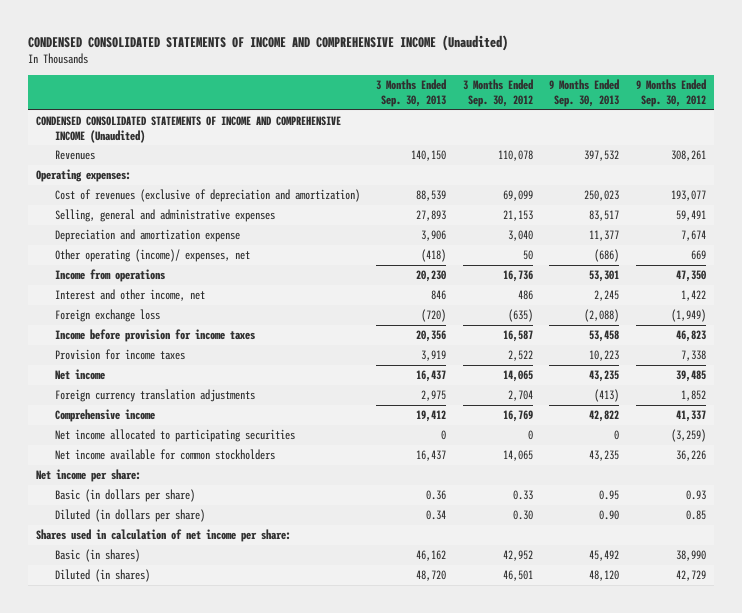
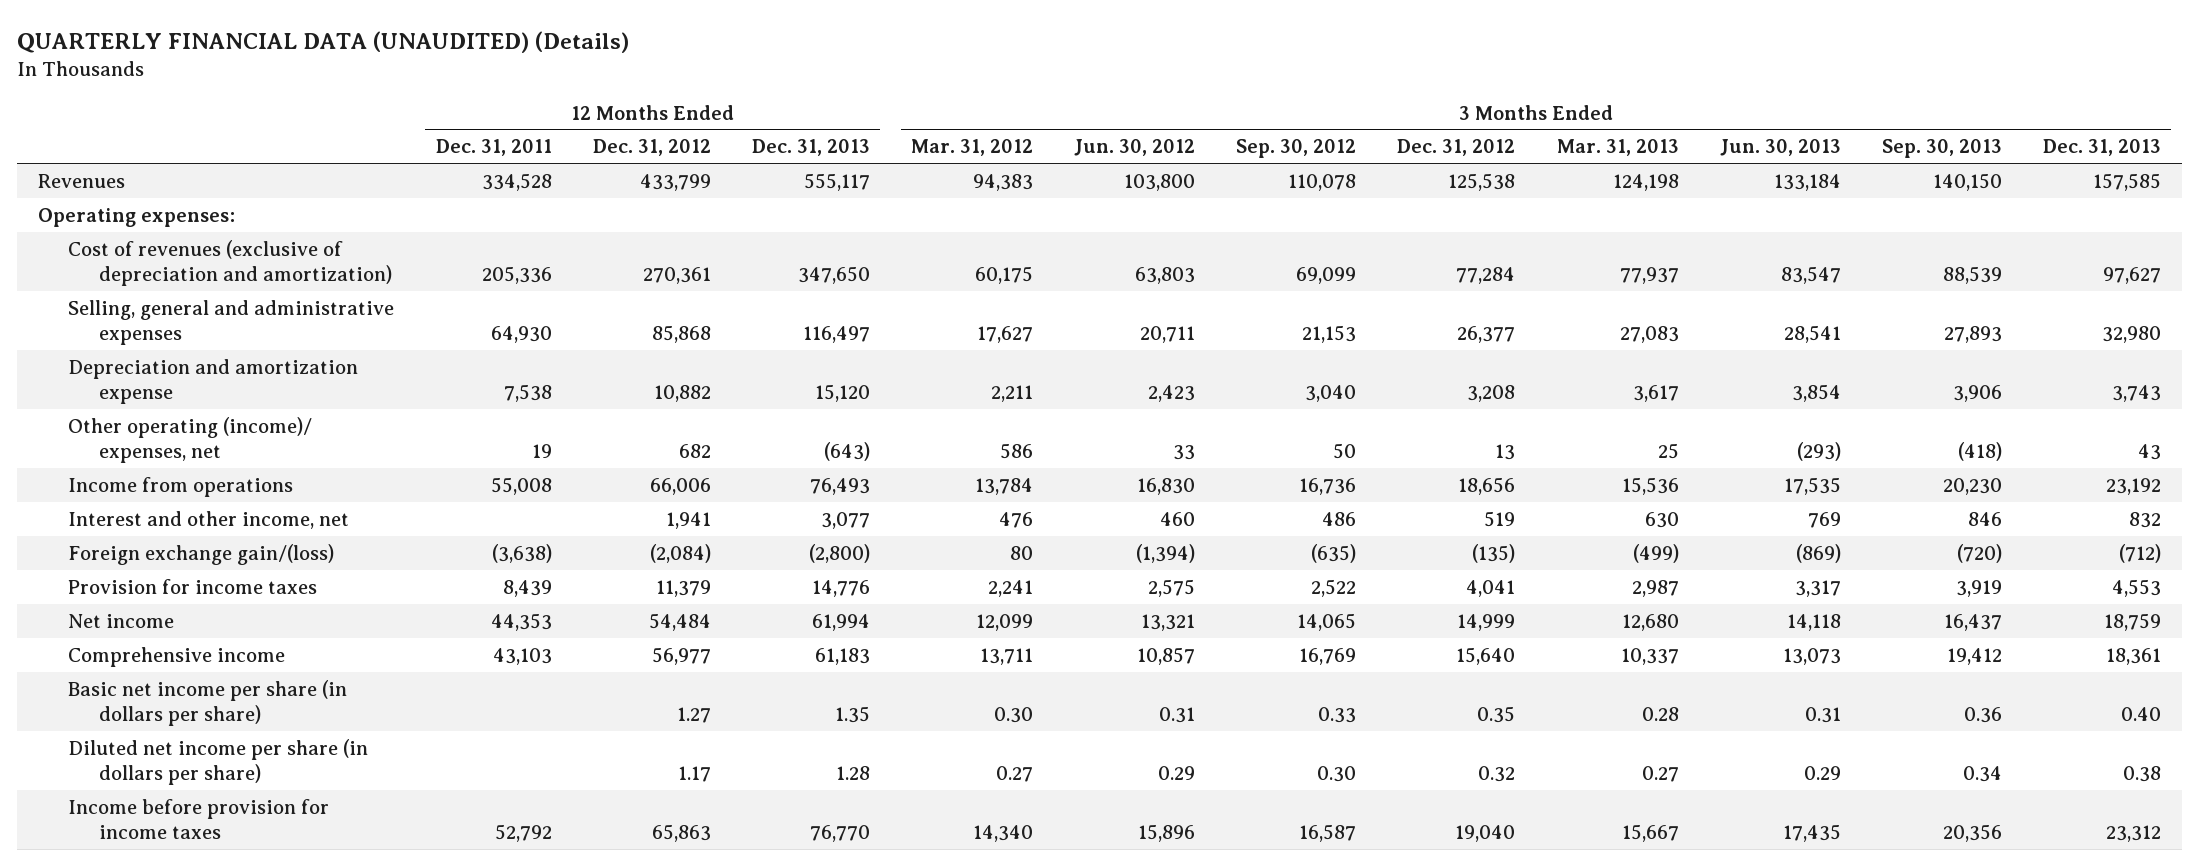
- CONDENSED CONSOLIDATED STATEMENTS OF INCOME AND COMPREHENSIVE INCOME (Unaudited)
+ QUARTERLY FINANCIAL DATA (UNAUDITED) (Details)
- | 3 Months Ended Sep. 30, 2013 | 3 Months Ended Sep. 30, 2012 | 9 Months Ended Sep. 30, 2013 | 9 Months Ended Sep. 30, 2012
+ | 12 Months Ended Dec. 31, 2011 | 12 Months Ended Dec. 31, 2012 | 12 Months Ended Dec. 31, 2013 | 3 Months Ended Mar. 31, 2012 | 3 Months Ended Jun. 30, 2012 | 3 Months Ended Sep. 30, 2012 | 3 Months Ended Dec. 31, 2012 | 3 Months Ended Mar. 31, 2013 | 3 Months Ended Jun. 30, 2013 | 3 Months Ended Sep. 30, 2013 | 3 Months Ended Dec. 31, 2013
- CONDENSED CONSOLIDATED STATEMENTS OF INCOME AND COMPREHENSIVE INCOME (Unaudited)
- Foreign exchange loss | (720) | (635) | (2,088) | (1,949)
+ Foreign exchange gain/(loss) | (3,638) | (2,084) | (2,800) | 80 | (1,394) | (635) | (135) | (499) | (869) | (720) | (712)
- Foreign currency translation adjustments | 2,975 | 2,704 | (413) | 1,852
- Net income allocated to participating securities | 0 | 0 | 0 | (3,259)
- Net income available for common stockholders | 16,437 | 14,065 | 43,235 | 36,226
- Net income per share:
- Basic (in dollars per share) | 0.36 | 0.33 | 0.95 | 0.93
- Diluted (in dollars per share) | 0.34 | 0.30 | 0.90 | 0.85
- Shares used in calculation of net income per share:
- Basic (in shares) | 46,162 | 42,952 | 45,492 | 38,990
- Diluted (in shares) | 48,720 | 46,501 | 48,120 | 42,729
+ Basic net income per share (in dollars per share) | | 1.27 | 1.35 | 0.30 | 0.31 | 0.33 | 0.35 | 0.28 | 0.31 | 0.36 | 0.40
+ Diluted net income per share (in dollars per share) | | 1.17 | 1.28 | 0.27 | 0.29 | 0.30 | 0.32 | 0.27 | 0.29 | 0.34 | 0.38
moved down: Income before provision for income taxes | 52,792 | 65,863 | 76,770 | 14,340 | 15,896 | 16,587 | 19,040 | 15,667 | 17,435 | 20,356 | 23,312

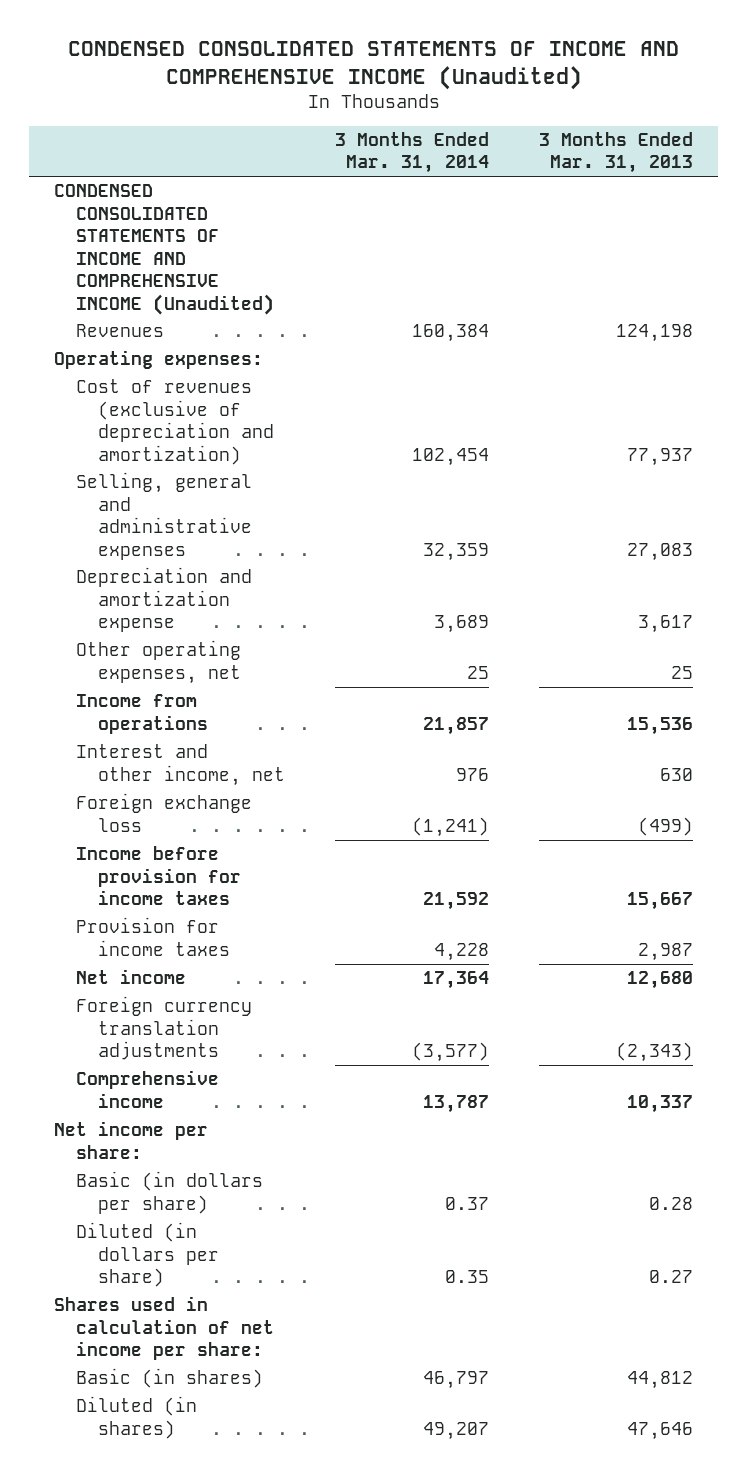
- QUARTERLY FINANCIAL DATA (UNAUDITED) (Details)
+ CONDENSED CONSOLIDATED STATEMENTS OF INCOME AND COMPREHENSIVE INCOME (Unaudited)
- | 12 Months Ended Dec. 31, 2011 | 12 Months Ended Dec. 31, 2012 | 12 Months Ended Dec. 31, 2013 | 3 Months Ended Mar. 31, 2012 | 3 Months Ended Jun. 30, 2012 | 3 Months Ended Sep. 30, 2012 | 3 Months Ended Dec. 31, 2012 | 3 Months Ended Mar. 31, 2013 | 3 Months Ended Jun. 30, 2013 | 3 Months Ended Sep. 30, 2013 | 3 Months Ended Dec. 31, 2013
+ | 3 Months Ended Mar. 31, 2014 | 3 Months Ended Mar. 31, 2013
+ CONDENSED CONSOLIDATED STATEMENTS OF INCOME AND COMPREHENSIVE INCOME (Unaudited)
- Other operating (income)/ expenses, net | 19 | 682 | (643) | 586 | 33 | 50 | 13 | 25 | (293) | (418) | 43
+ Other operating expenses, net | 25 | 25
- Foreign exchange gain/(loss) | (3,638) | (2,084) | (2,800) | 80 | (1,394) | (635) | (135) | (499) | (869) | (720) | (712)
+ Foreign exchange loss | (1,241) | (499)
moved up: Income before provision for income taxes | 21,592 | 15,667
+ Foreign currency translation adjustments | (3,577) | (2,343)
- Basic net income per share (in dollars per share) | | 1.27 | 1.35 | 0.30 | 0.31 | 0.33 | 0.35 | 0.28 | 0.31 | 0.36 | 0.40
- Diluted net income per share (in dollars per share) | | 1.17 | 1.28 | 0.27 | 0.29 | 0.30 | 0.32 | 0.27 | 0.29 | 0.34 | 0.38
+ Net income per share:
+ Basic (in dollars per share) | 0.37 | 0.28
+ Diluted (in dollars per share) | 0.35 | 0.27
+ Shares used in calculation of net income per share:
+ Basic (in shares) | 46,797 | 44,812
+ Diluted (in shares) | 49,207 | 47,646

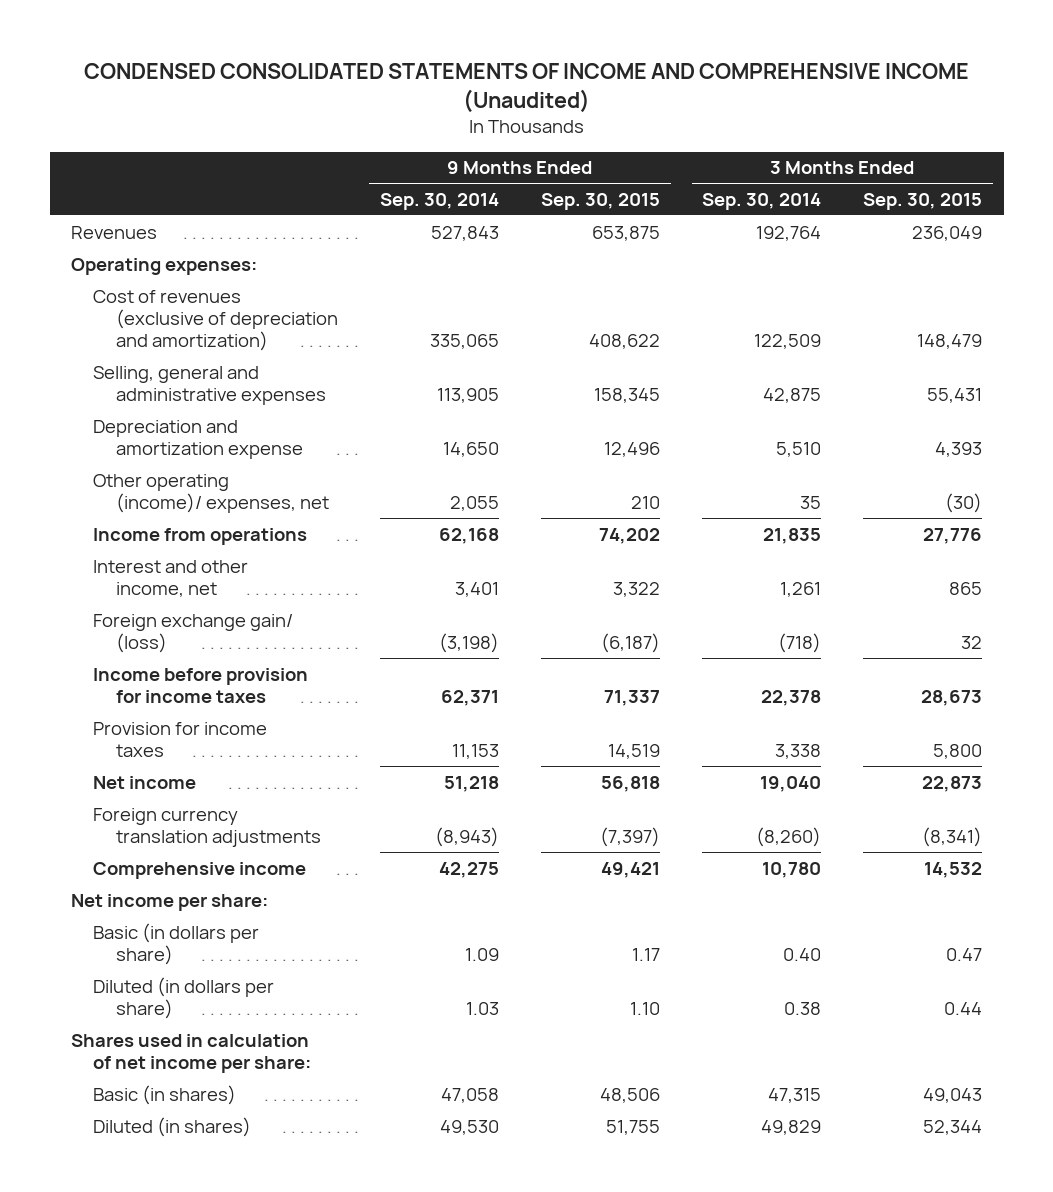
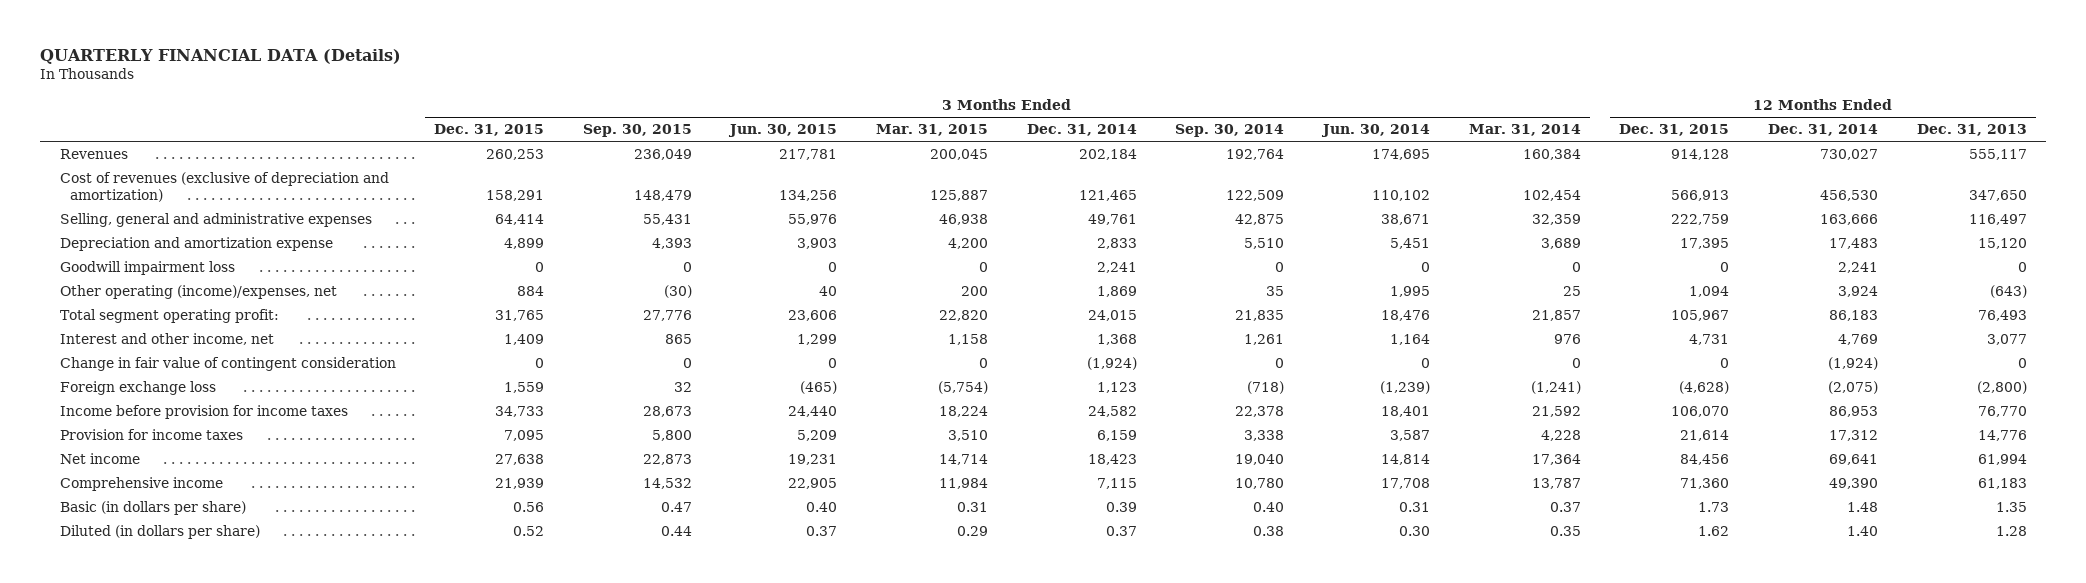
- CONDENSED CONSOLIDATED STATEMENTS OF INCOME AND COMPREHENSIVE INCOME (Unaudited)
+ QUARTERLY FINANCIAL DATA (Details)
- | 9 Months Ended Sep. 30, 2014 | 9 Months Ended Sep. 30, 2015 | 3 Months Ended Sep. 30, 2014 | 3 Months Ended Sep. 30, 2015
+ | 3 Months Ended Dec. 31, 2015 | 3 Months Ended Sep. 30, 2015 | 3 Months Ended Jun. 30, 2015 | 3 Months Ended Mar. 31, 2015 | 3 Months Ended Dec. 31, 2014 | 3 Months Ended Sep. 30, 2014 | 3 Months Ended Jun. 30, 2014 | 3 Months Ended Mar. 31, 2014 | 12 Months Ended Dec. 31, 2015 | 12 Months Ended Dec. 31, 2014 | 12 Months Ended Dec. 31, 2013
- Operating expenses:
- Other operating (income)/ expenses, net | 2,055 | 210 | 35 | (30)
- Income from operations | 62,168 | 74,202 | 21,835 | 27,776
+ Goodwill impairment loss | 0 | 0 | 0 | 0 | 2,241 | 0 | 0 | 0 | 0 | 2,241 | 0
+ Other operating (income)/expenses, net | 884 | (30) | 40 | 200 | 1,869 | 35 | 1,995 | 25 | 1,094 | 3,924 | (643)
+ Total segment operating profit: | 31,765 | 27,776 | 23,606 | 22,820 | 24,015 | 21,835 | 18,476 | 21,857 | 105,967 | 86,183 | 76,493
- Foreign exchange gain/ (loss) | (3,198) | (6,187) | (718) | 32
+ Change in fair value of contingent consideration | 0 | 0 | 0 | 0 | (1,924) | 0 | 0 | 0 | 0 | (1,924) | 0
+ Foreign exchange loss | 1,559 | 32 | (465) | (5,754) | 1,123 | (718) | (1,239) | (1,241) | (4,628) | (2,075) | (2,800)
- Foreign currency translation adjustments | (8,943) | (7,397) | (8,260) | (8,341)
- Net income per share:
- Shares used in calculation of net income per share:
- Basic (in shares) | 47,058 | 48,506 | 47,315 | 49,043
- Diluted (in shares) | 49,530 | 51,755 | 49,829 | 52,344

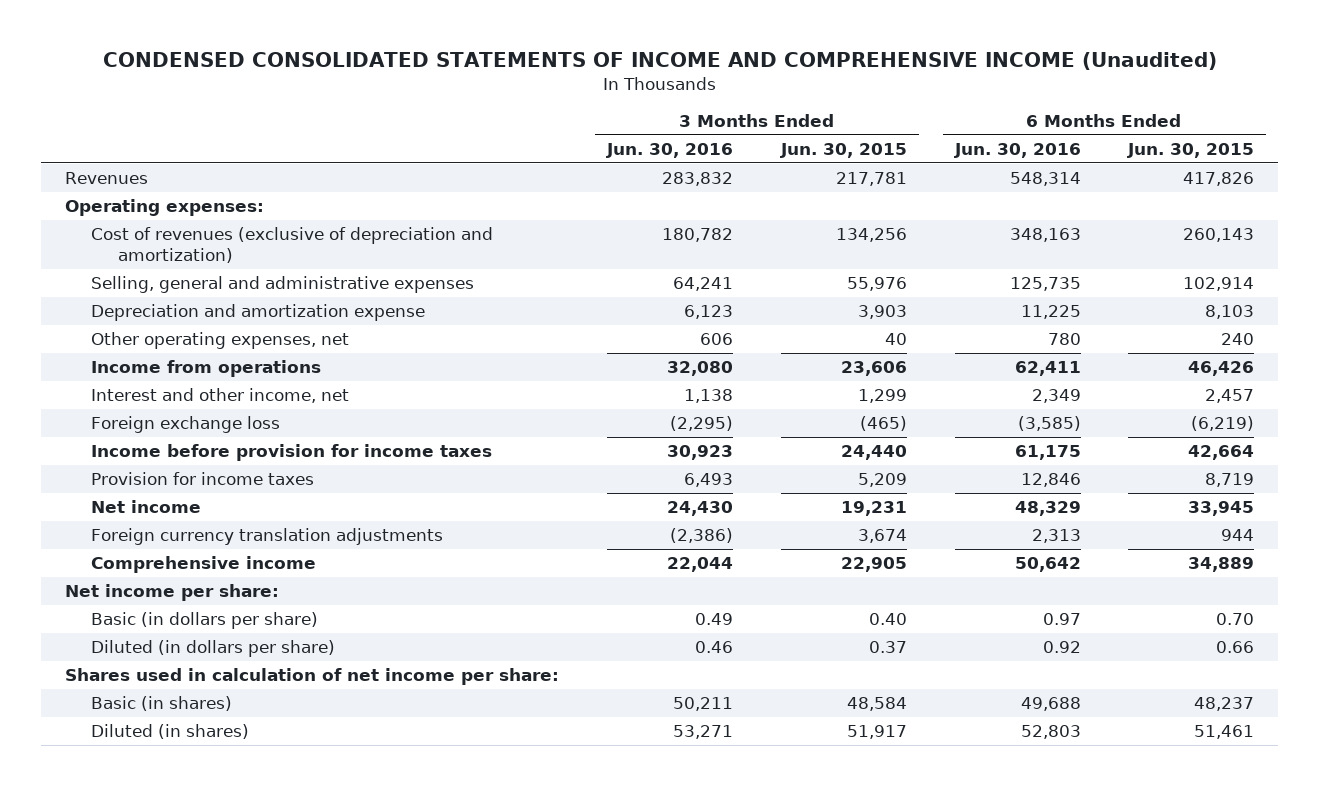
- QUARTERLY FINANCIAL DATA (Details)
+ CONDENSED CONSOLIDATED STATEMENTS OF INCOME AND COMPREHENSIVE INCOME (Unaudited)
- | 3 Months Ended Dec. 31, 2015 | 3 Months Ended Sep. 30, 2015 | 3 Months Ended Jun. 30, 2015 | 3 Months Ended Mar. 31, 2015 | 3 Months Ended Dec. 31, 2014 | 3 Months Ended Sep. 30, 2014 | 3 Months Ended Jun. 30, 2014 | 3 Months Ended Mar. 31, 2014 | 12 Months Ended Dec. 31, 2015 | 12 Months Ended Dec. 31, 2014 | 12 Months Ended Dec. 31, 2013
+ | 3 Months Ended Jun. 30, 2016 | 3 Months Ended Jun. 30, 2015 | 6 Months Ended Jun. 30, 2016 | 6 Months Ended Jun. 30, 2015
+ Operating expenses:
- Goodwill impairment loss | 0 | 0 | 0 | 0 | 2,241 | 0 | 0 | 0 | 0 | 2,241 | 0
- Other operating (income)/expenses, net | 884 | (30) | 40 | 200 | 1,869 | 35 | 1,995 | 25 | 1,094 | 3,924 | (643)
- Total segment operating profit: | 31,765 | 27,776 | 23,606 | 22,820 | 24,015 | 21,835 | 18,476 | 21,857 | 105,967 | 86,183 | 76,493
+ Other operating expenses, net | 606 | 40 | 780 | 240
+ Income from operations | 32,080 | 23,606 | 62,411 | 46,426
- Change in fair value of contingent consideration | 0 | 0 | 0 | 0 | (1,924) | 0 | 0 | 0 | 0 | (1,924) | 0
+ Foreign currency translation adjustments | (2,386) | 3,674 | 2,313 | 944
+ Net income per share:
+ Shares used in calculation of net income per share:
+ Basic (in shares) | 50,211 | 48,584 | 49,688 | 48,237
+ Diluted (in shares) | 53,271 | 51,917 | 52,803 | 51,461

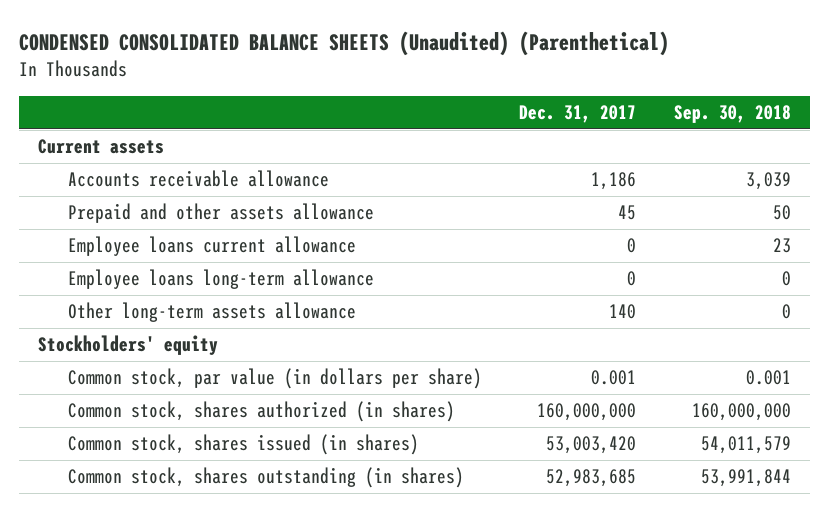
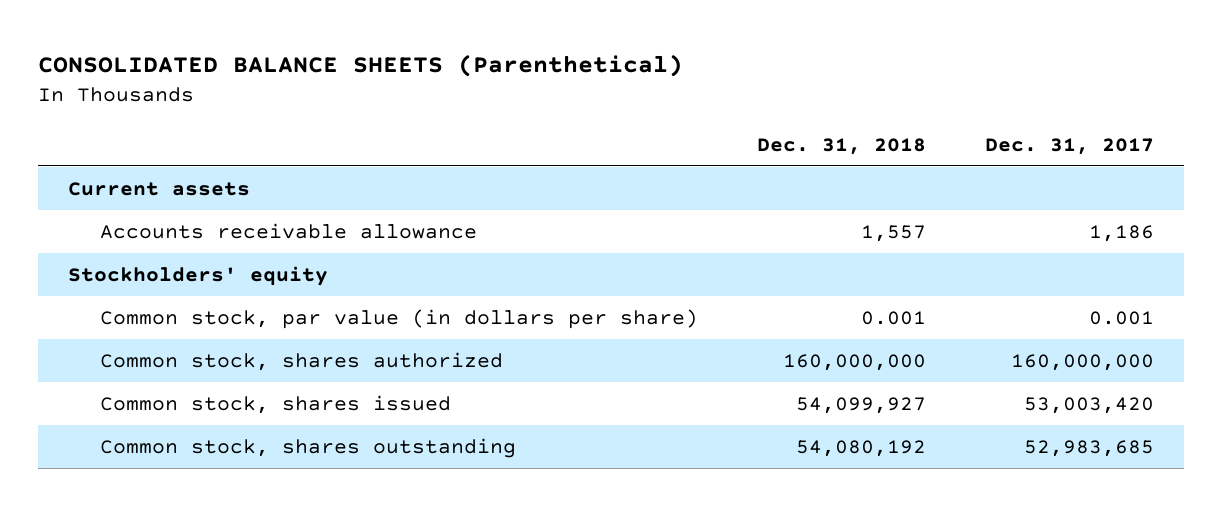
- CONDENSED CONSOLIDATED BALANCE SHEETS (Unaudited) (Parenthetical)
+ CONSOLIDATED BALANCE SHEETS (Parenthetical)
- | Dec. 31, 2017 | Sep. 30, 2018
+ | Dec. 31, 2018 | Dec. 31, 2017
- Prepaid and other assets allowance | 45 | 50
- Employee loans current allowance | 0 | 23
- Employee loans long-term allowance | 0 | 0
- Other long-term assets allowance | 140 | 0
- Common stock, shares authorized (in shares) | 160,000,000 | 160,000,000
- Common stock, shares issued (in shares) | 53,003,420 | 54,011,579
- Common stock, shares outstanding (in shares) | 52,983,685 | 53,991,844
+ Common stock, shares authorized | 160,000,000 | 160,000,000
+ Common stock, shares issued | 54,099,927 | 53,003,420
+ Common stock, shares outstanding | 54,080,192 | 52,983,685

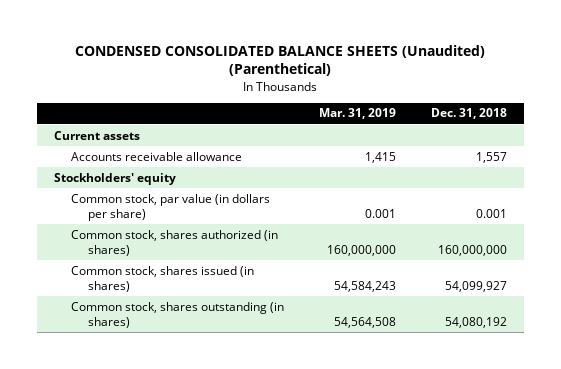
- CONSOLIDATED BALANCE SHEETS (Parenthetical)
+ CONDENSED CONSOLIDATED BALANCE SHEETS (Unaudited) (Parenthetical)
- | Dec. 31, 2018 | Dec. 31, 2017
+ | Mar. 31, 2019 | Dec. 31, 2018
- Common stock, shares authorized | 160,000,000 | 160,000,000
- Common stock, shares issued | 54,099,927 | 53,003,420
- Common stock, shares outstanding | 54,080,192 | 52,983,685
+ Common stock, shares authorized (in shares) | 160,000,000 | 160,000,000
+ Common stock, shares issued (in shares) | 54,584,243 | 54,099,927
+ Common stock, shares outstanding (in shares) | 54,564,508 | 54,080,192

